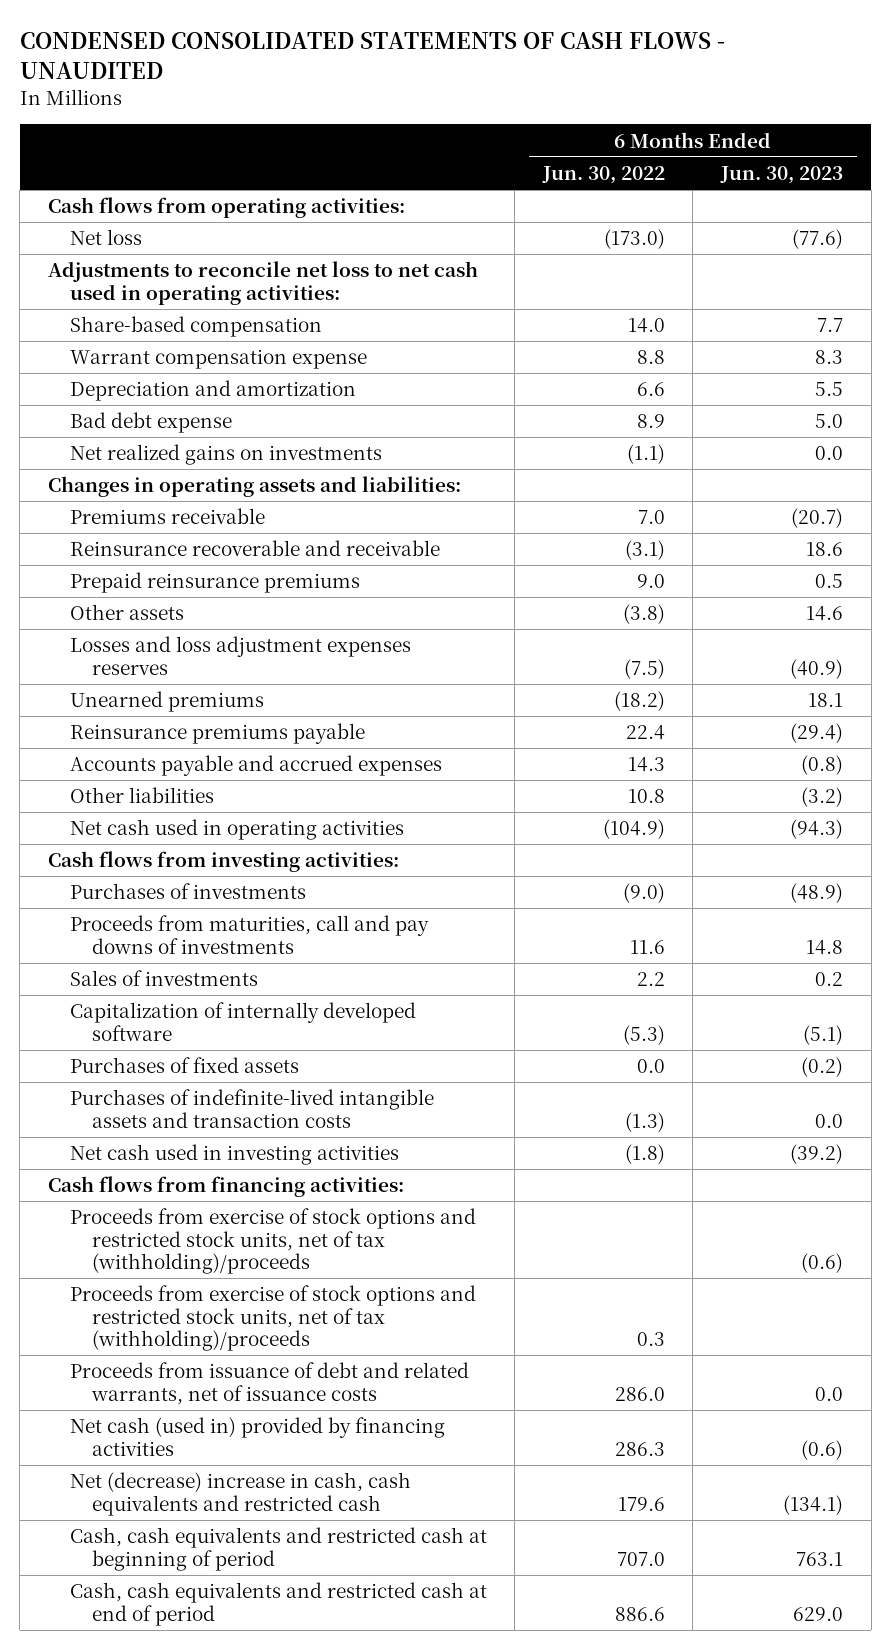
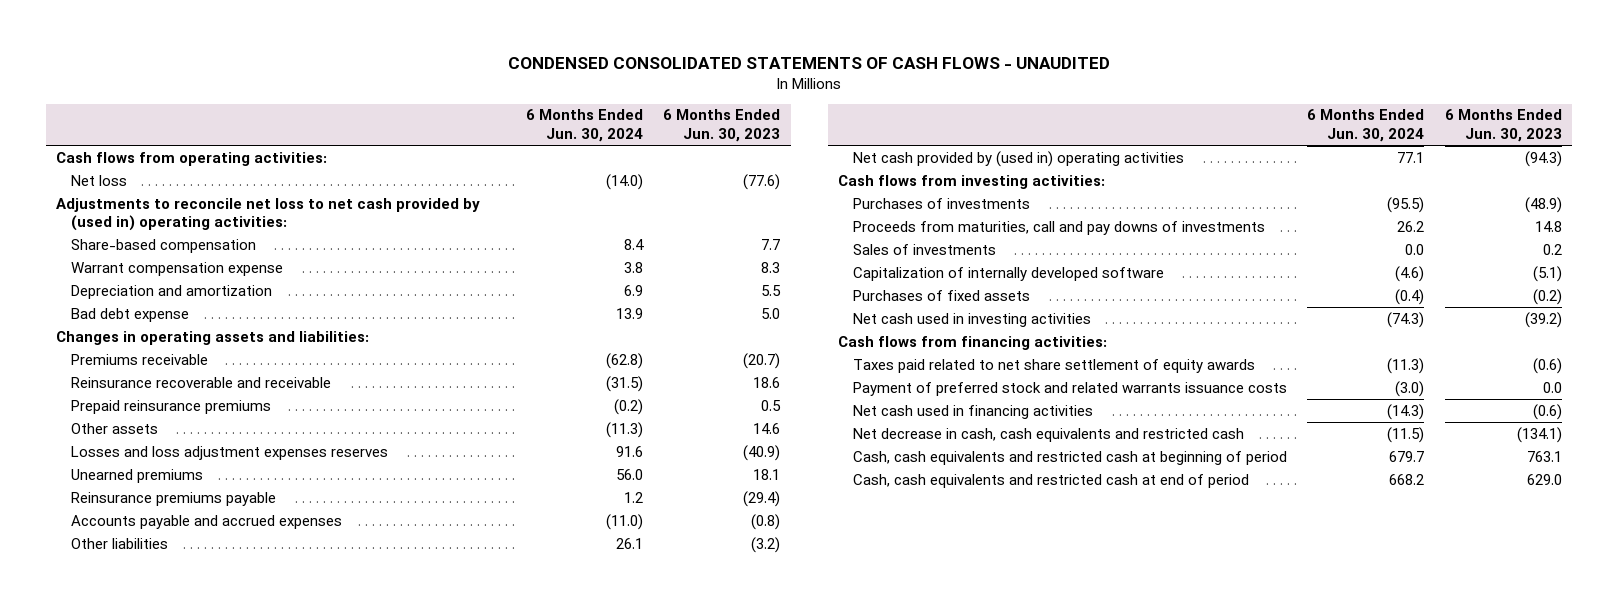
- | 6 Months Ended Jun. 30, 2022 | 6 Months Ended Jun. 30, 2023
+ | 6 Months Ended Jun. 30, 2024 | 6 Months Ended Jun. 30, 2023
- Adjustments to reconcile net loss to net cash used in operating activities:
+ Adjustments to reconcile net loss to net cash provided by (used in) operating activities:
- Net realized gains on investments | (1.1) | 0.0
- Net cash used in operating activities | (104.9) | (94.3)
+ Net cash provided by (used in) operating activities | 77.1 | (94.3)
- Purchases of indefinite-lived intangible assets and transaction costs | (1.3) | 0.0
- Proceeds from exercise of stock options and restricted stock units, net of tax (withholding)/proceeds | | (0.6)
- Proceeds from exercise of stock options and restricted stock units, net of tax (withholding)/proceeds | 0.3 |
- Proceeds from issuance of debt and related warrants, net of issuance costs | 286.0 | 0.0
- Net cash (used in) provided by financing activities | 286.3 | (0.6)
- Net (decrease) increase in cash, cash equivalents and restricted cash | 179.6 | (134.1)
+ Taxes paid related to net share settlement of equity awards | (11.3) | (0.6)
+ Payment of preferred stock and related warrants issuance costs | (3.0) | 0.0
+ Net cash used in financing activities | (14.3) | (0.6)
+ Net decrease in cash, cash equivalents and restricted cash | (11.5) | (134.1)

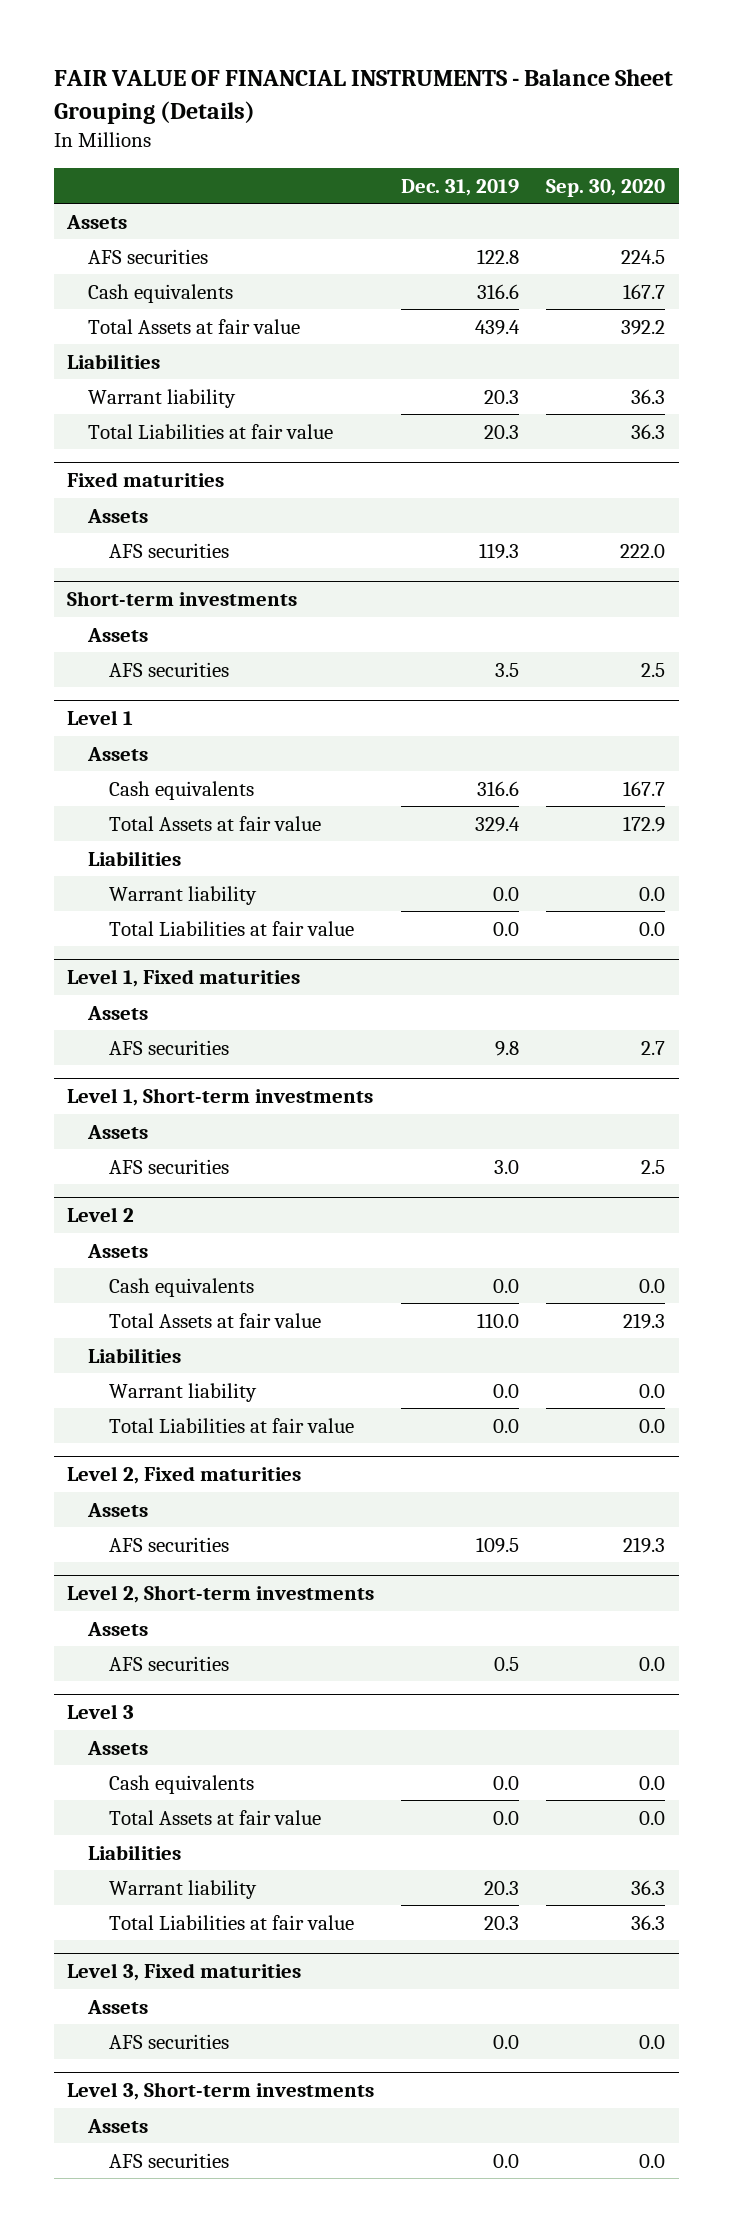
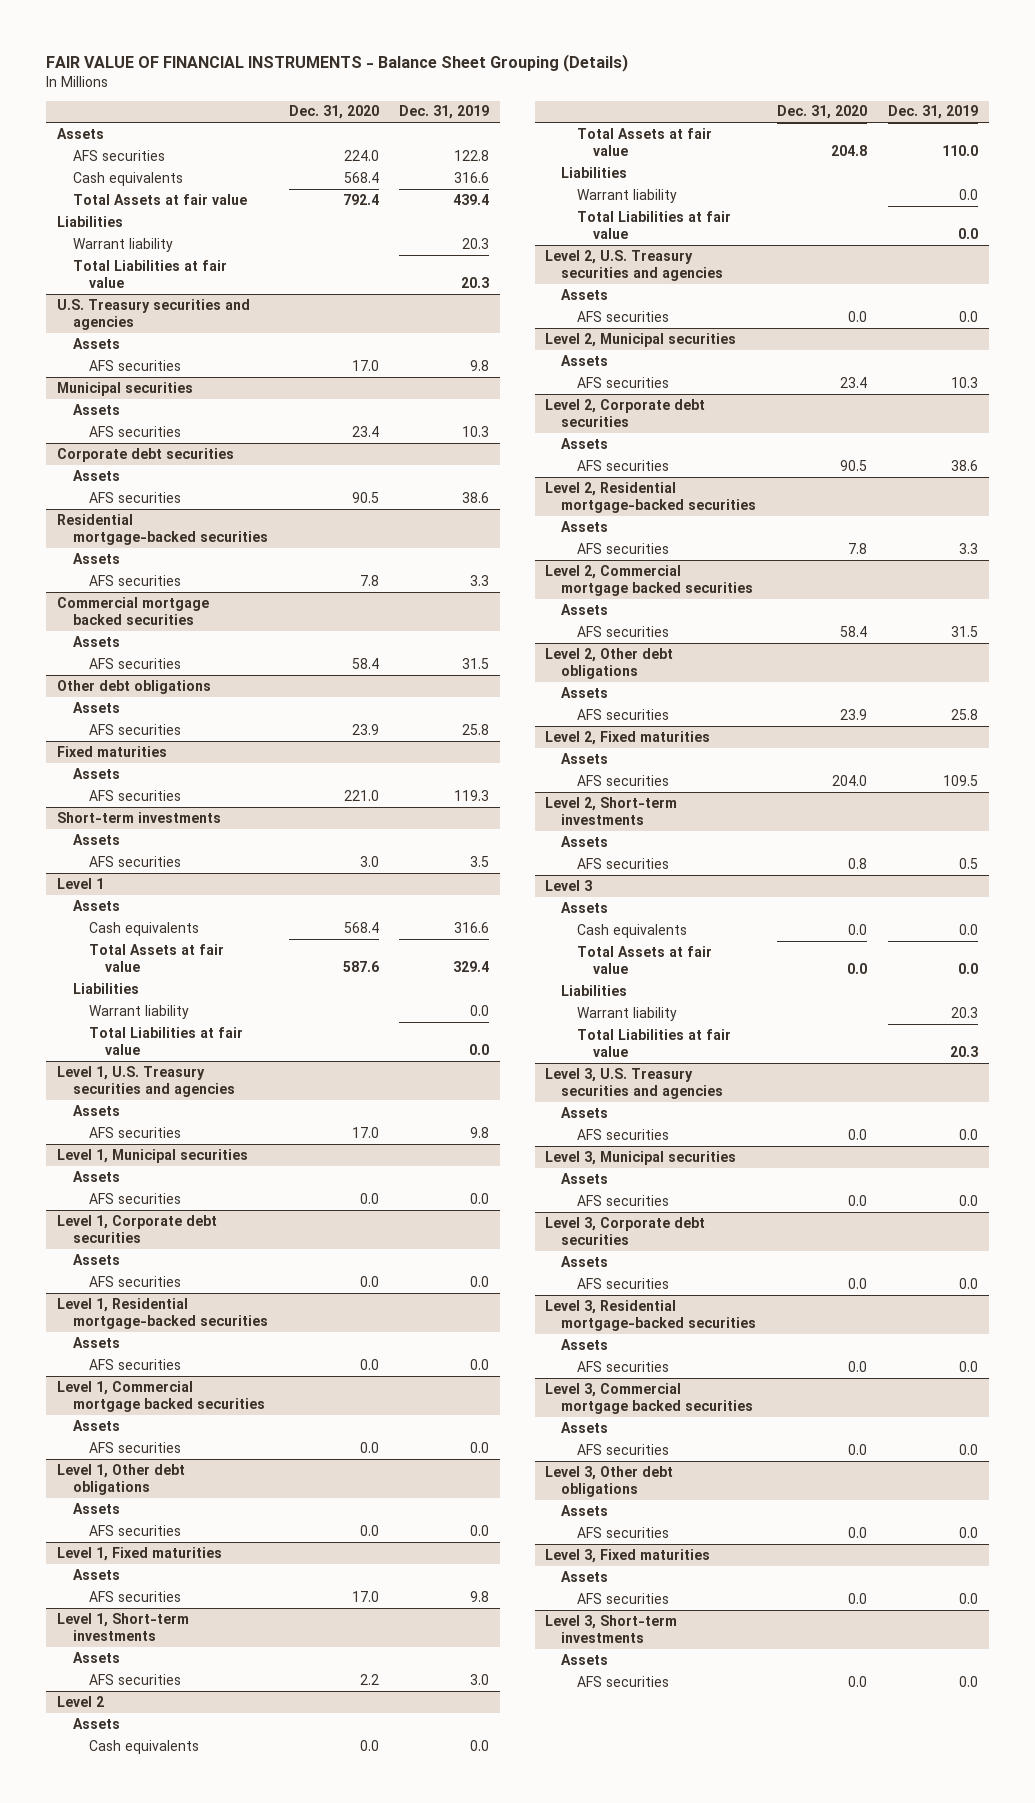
- | Dec. 31, 2019 | Sep. 30, 2020
+ | Dec. 31, 2020 | Dec. 31, 2019
+ U.S. Treasury securities and agencies
+ Assets
+ AFS securities | 17.0 | 9.8
+ Municipal securities
+ Assets
+ AFS securities | 23.4 | 10.3
+ Corporate debt securities
+ Assets
+ AFS securities | 90.5 | 38.6
+ Residential mortgage-backed securities
+ Assets
+ AFS securities | 7.8 | 3.3
+ Commercial mortgage backed securities
+ Assets
+ AFS securities | 58.4 | 31.5
+ Other debt obligations
+ Assets
+ AFS securities | 23.9 | 25.8
+ Level 1, U.S. Treasury securities and agencies
+ Assets
+ AFS securities | 17.0 | 9.8
+ Level 1, Municipal securities
+ Assets
+ AFS securities | 0.0 | 0.0
+ Level 1, Corporate debt securities
+ Assets
+ AFS securities | 0.0 | 0.0
+ Level 1, Residential mortgage-backed securities
+ Assets
+ AFS securities | 0.0 | 0.0
+ Level 1, Commercial mortgage backed securities
+ Assets
+ AFS securities | 0.0 | 0.0
+ Level 1, Other debt obligations
+ Assets
+ AFS securities | 0.0 | 0.0
+ Level 2, U.S. Treasury securities and agencies
+ Assets
+ AFS securities | 0.0 | 0.0
+ Level 2, Municipal securities
+ Assets
+ AFS securities | 23.4 | 10.3
+ Level 2, Corporate debt securities
+ Assets
+ AFS securities | 90.5 | 38.6
+ Level 2, Residential mortgage-backed securities
+ Assets
+ AFS securities | 7.8 | 3.3
+ Level 2, Commercial mortgage backed securities
+ Assets
+ AFS securities | 58.4 | 31.5
+ Level 2, Other debt obligations
+ Assets
+ AFS securities | 23.9 | 25.8
+ Level 3, U.S. Treasury securities and agencies
+ Assets
+ AFS securities | 0.0 | 0.0
+ Level 3, Municipal securities
+ Assets
+ AFS securities | 0.0 | 0.0
+ Level 3, Corporate debt securities
+ Assets
+ AFS securities | 0.0 | 0.0
+ Level 3, Residential mortgage-backed securities
+ Assets
+ AFS securities | 0.0 | 0.0
+ Level 3, Commercial mortgage backed securities
+ Assets
+ AFS securities | 0.0 | 0.0
+ Level 3, Other debt obligations
+ Assets
+ AFS securities | 0.0 | 0.0

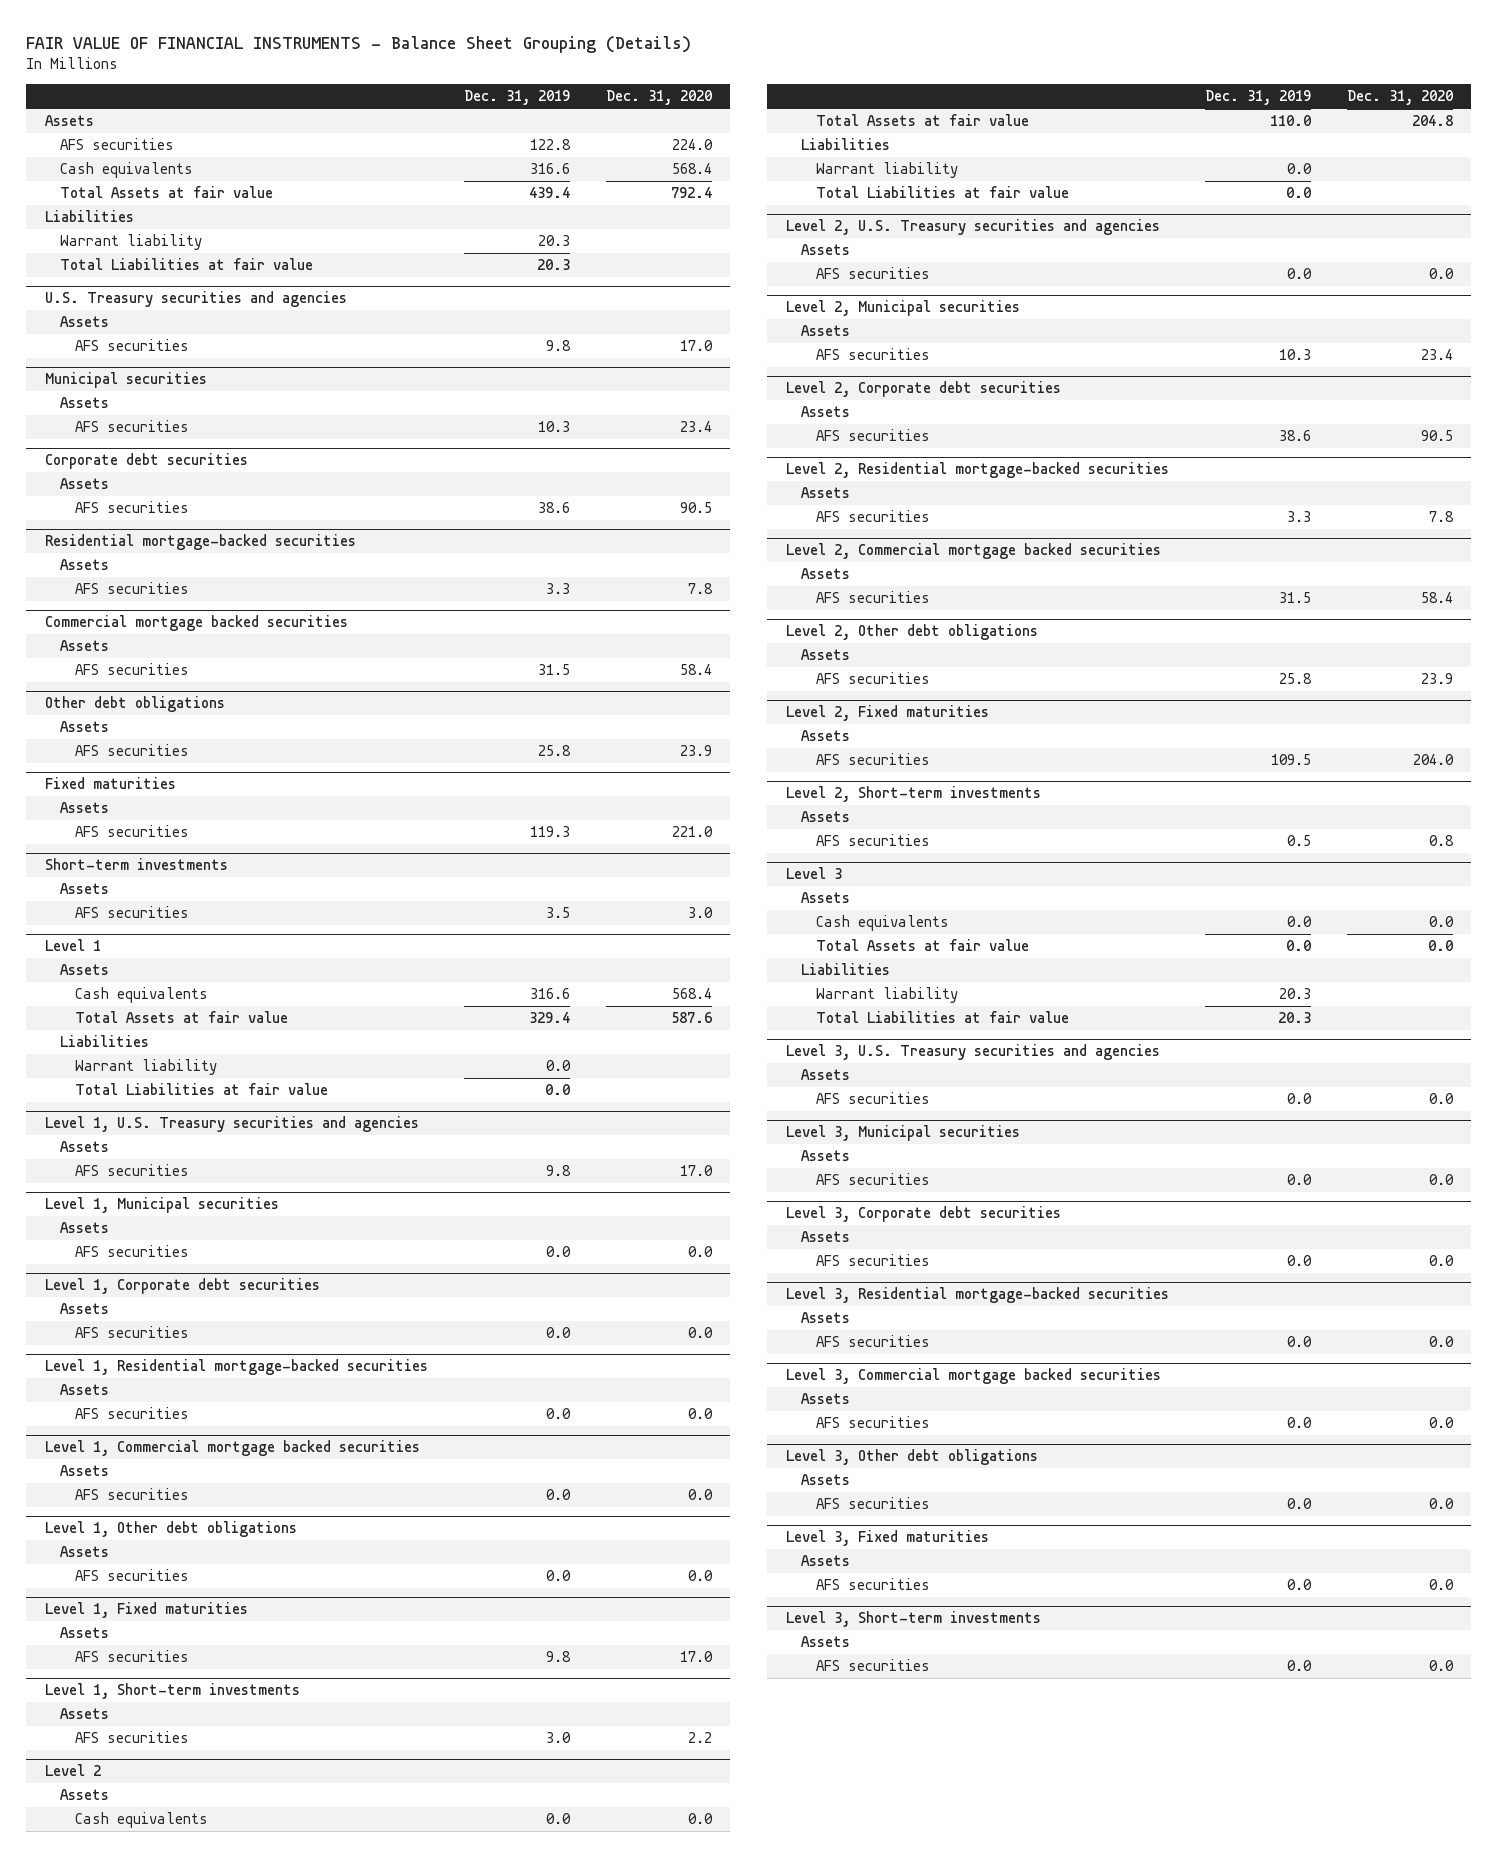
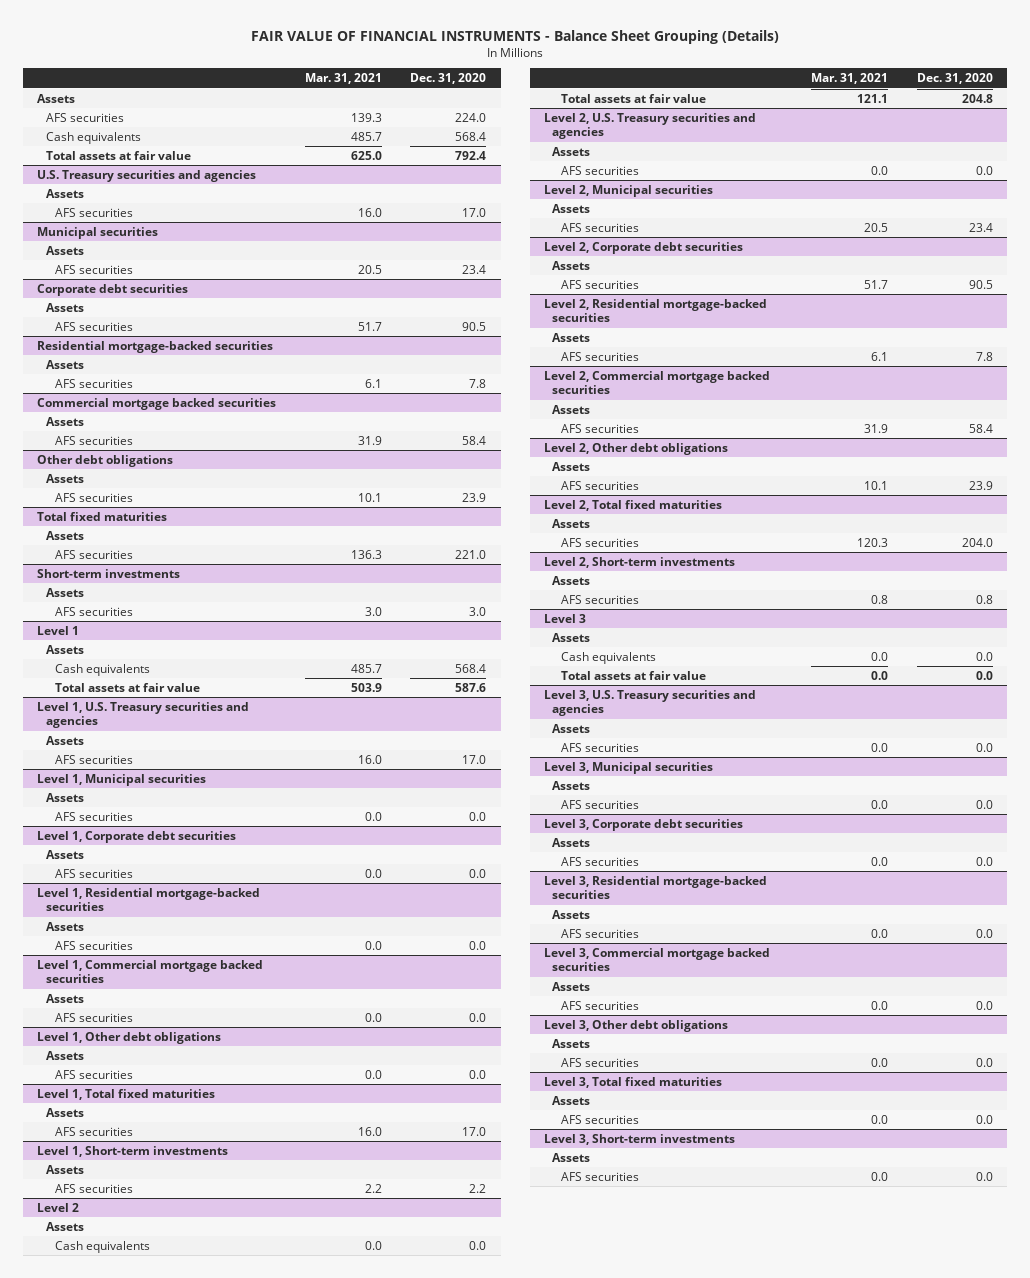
- | Dec. 31, 2019 | Dec. 31, 2020
+ | Mar. 31, 2021 | Dec. 31, 2020
- Total Assets at fair value | 439.4 | 792.4
- Liabilities
- Warrant liability | 20.3 |
- Total Liabilities at fair value | 20.3 |
+ Total assets at fair value | 625.0 | 792.4
- Fixed maturities
+ Total fixed maturities
@ Level 1
- Total Assets at fair value | 329.4 | 587.6
- Liabilities
- Warrant liability | 0.0 |
- Total Liabilities at fair value | 0.0 |
+ Total assets at fair value | 503.9 | 587.6
- Level 1, Fixed maturities
+ Level 1, Total fixed maturities
@ Level 2
- Total Assets at fair value | 110.0 | 204.8
- Liabilities
- Warrant liability | 0.0 |
- Total Liabilities at fair value | 0.0 |
+ Total assets at fair value | 121.1 | 204.8
- Level 2, Fixed maturities
+ Level 2, Total fixed maturities
@ Level 3
- Total Assets at fair value | 0.0 | 0.0
- Liabilities
- Warrant liability | 20.3 |
- Total Liabilities at fair value | 20.3 |
+ Total assets at fair value | 0.0 | 0.0
- Level 3, Fixed maturities
+ Level 3, Total fixed maturities

